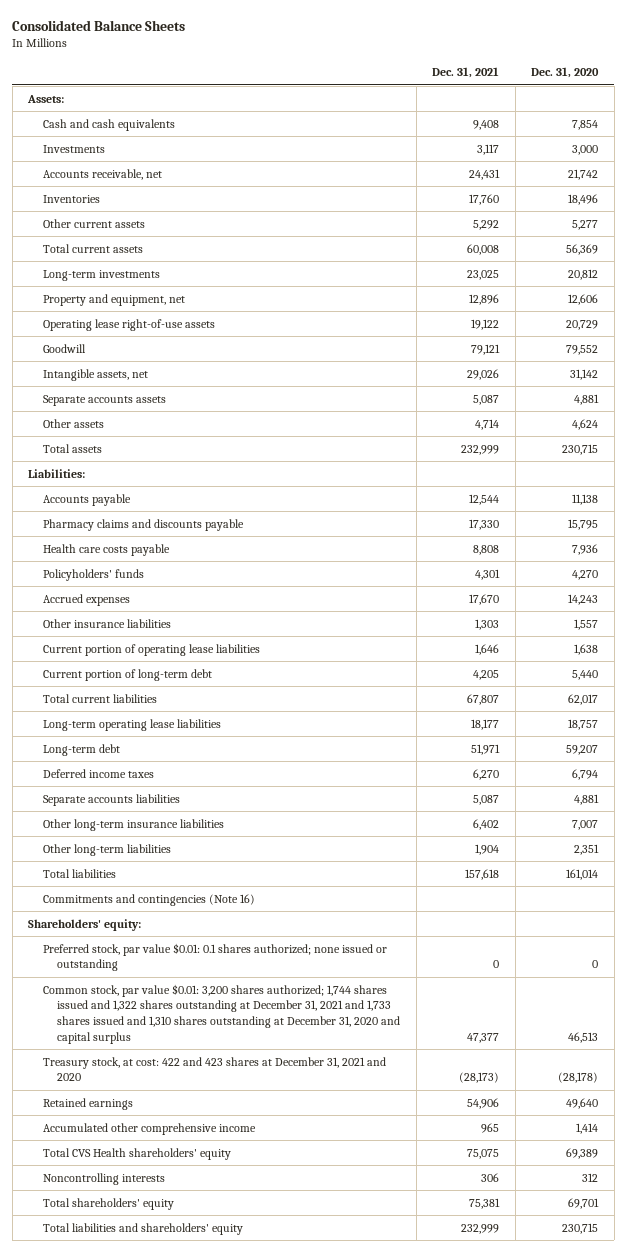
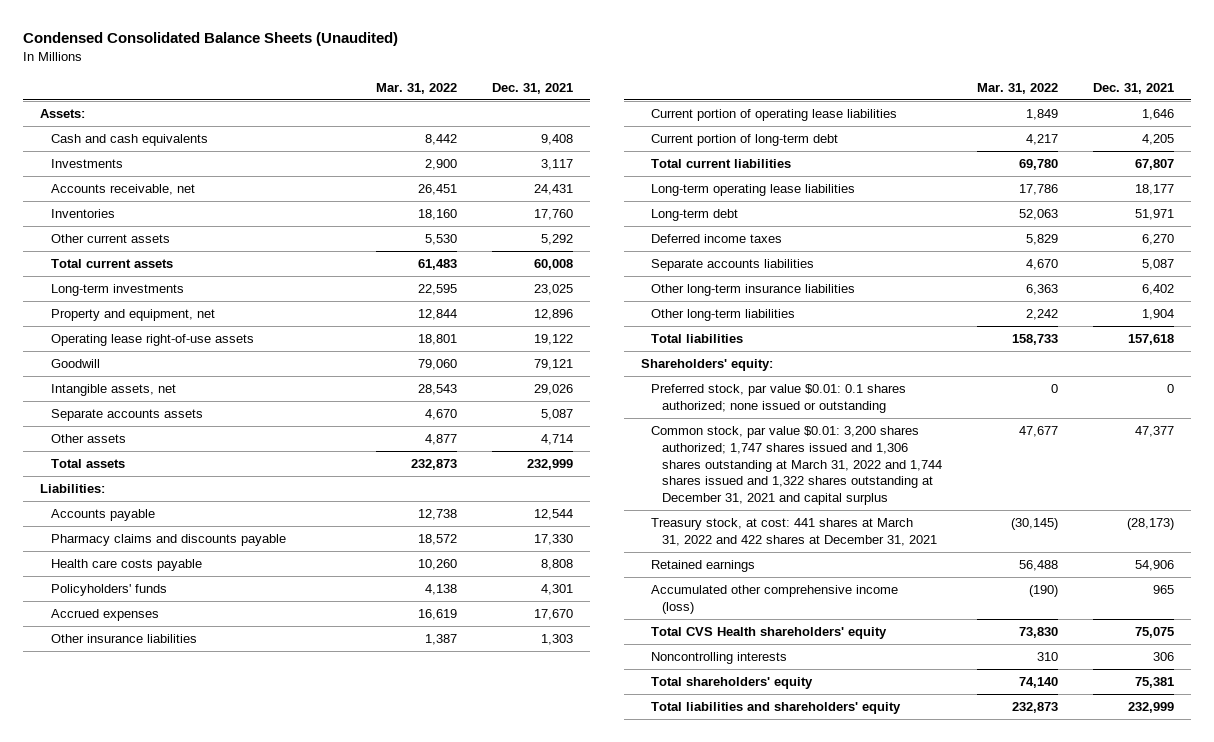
- Consolidated Balance Sheets
+ Condensed Consolidated Balance Sheets (Unaudited)
- | Dec. 31, 2021 | Dec. 31, 2020
+ | Mar. 31, 2022 | Dec. 31, 2021
- Commitments and contingencies (Note 16)
- Common stock, par value $0.01: 3,200 shares authorized; 1,744 shares issued and 1,322 shares outstanding at December 31, 2021 and 1,733 shares issued and 1,310 shares outstanding at December 31, 2020 and capital surplus | 47,377 | 46,513
- Treasury stock, at cost: 422 and 423 shares at December 31, 2021 and 2020 | (28,173) | (28,178)
+ Common stock, par value $0.01: 3,200 shares authorized; 1,747 shares issued and 1,306 shares outstanding at March 31, 2022 and 1,744 shares issued and 1,322 shares outstanding at December 31, 2021 and capital surplus | 47,677 | 47,377
+ Treasury stock, at cost: 441 shares at March 31, 2022 and 422 shares at December 31, 2021 | (30,145) | (28,173)
- Accumulated other comprehensive income | 965 | 1,414
+ Accumulated other comprehensive income (loss) | (190) | 965

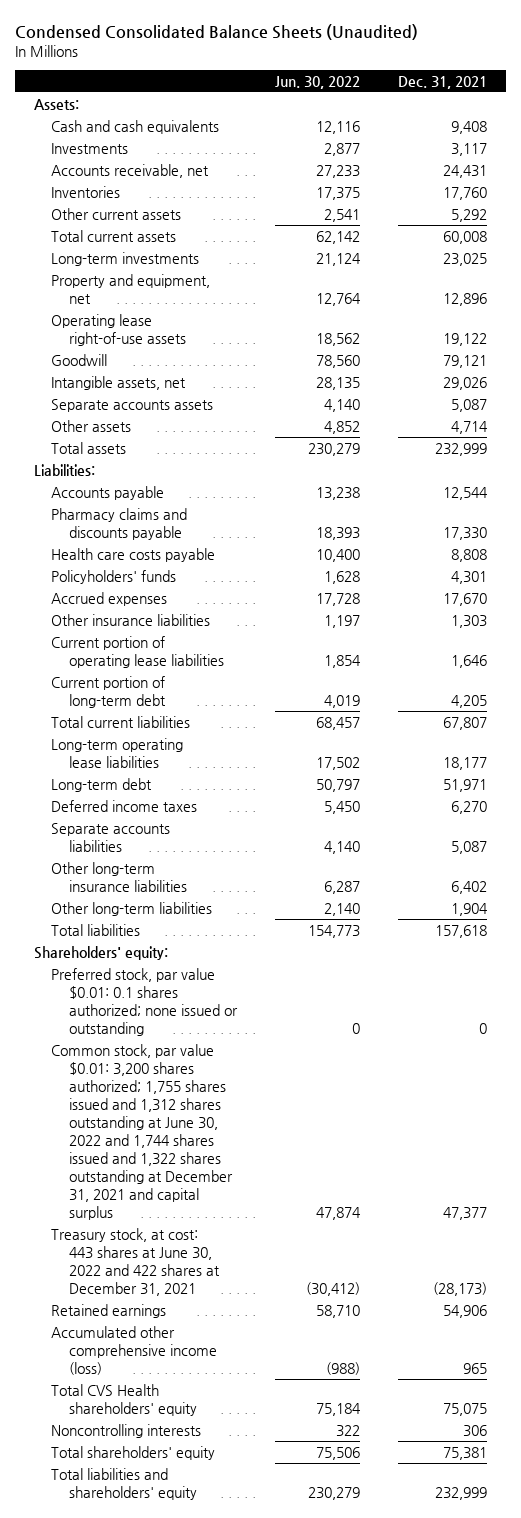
- | Mar. 31, 2022 | Dec. 31, 2021
+ | Jun. 30, 2022 | Dec. 31, 2021
- Common stock, par value $0.01: 3,200 shares authorized; 1,747 shares issued and 1,306 shares outstanding at March 31, 2022 and 1,744 shares issued and 1,322 shares outstanding at December 31, 2021 and capital surplus | 47,677 | 47,377
- Treasury stock, at cost: 441 shares at March 31, 2022 and 422 shares at December 31, 2021 | (30,145) | (28,173)
+ Common stock, par value $0.01: 3,200 shares authorized; 1,755 shares issued and 1,312 shares outstanding at June 30, 2022 and 1,744 shares issued and 1,322 shares outstanding at December 31, 2021 and capital surplus | 47,874 | 47,377
+ Treasury stock, at cost: 443 shares at June 30, 2022 and 422 shares at December 31, 2021 | (30,412) | (28,173)

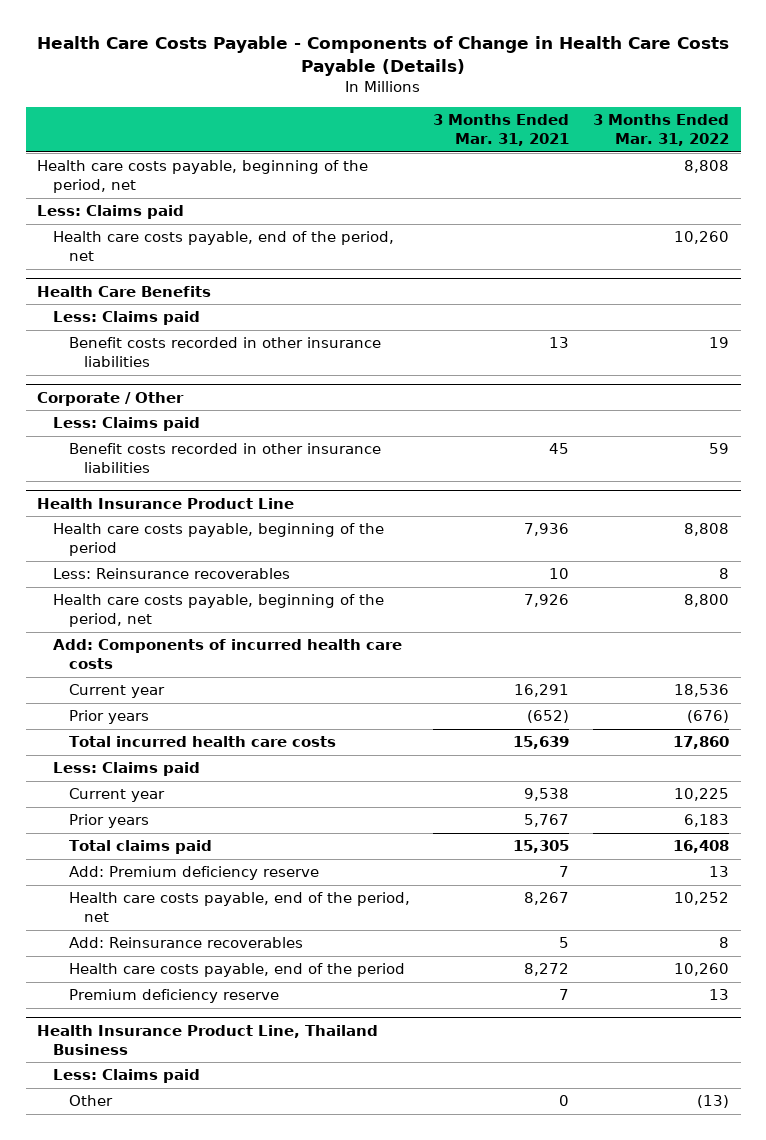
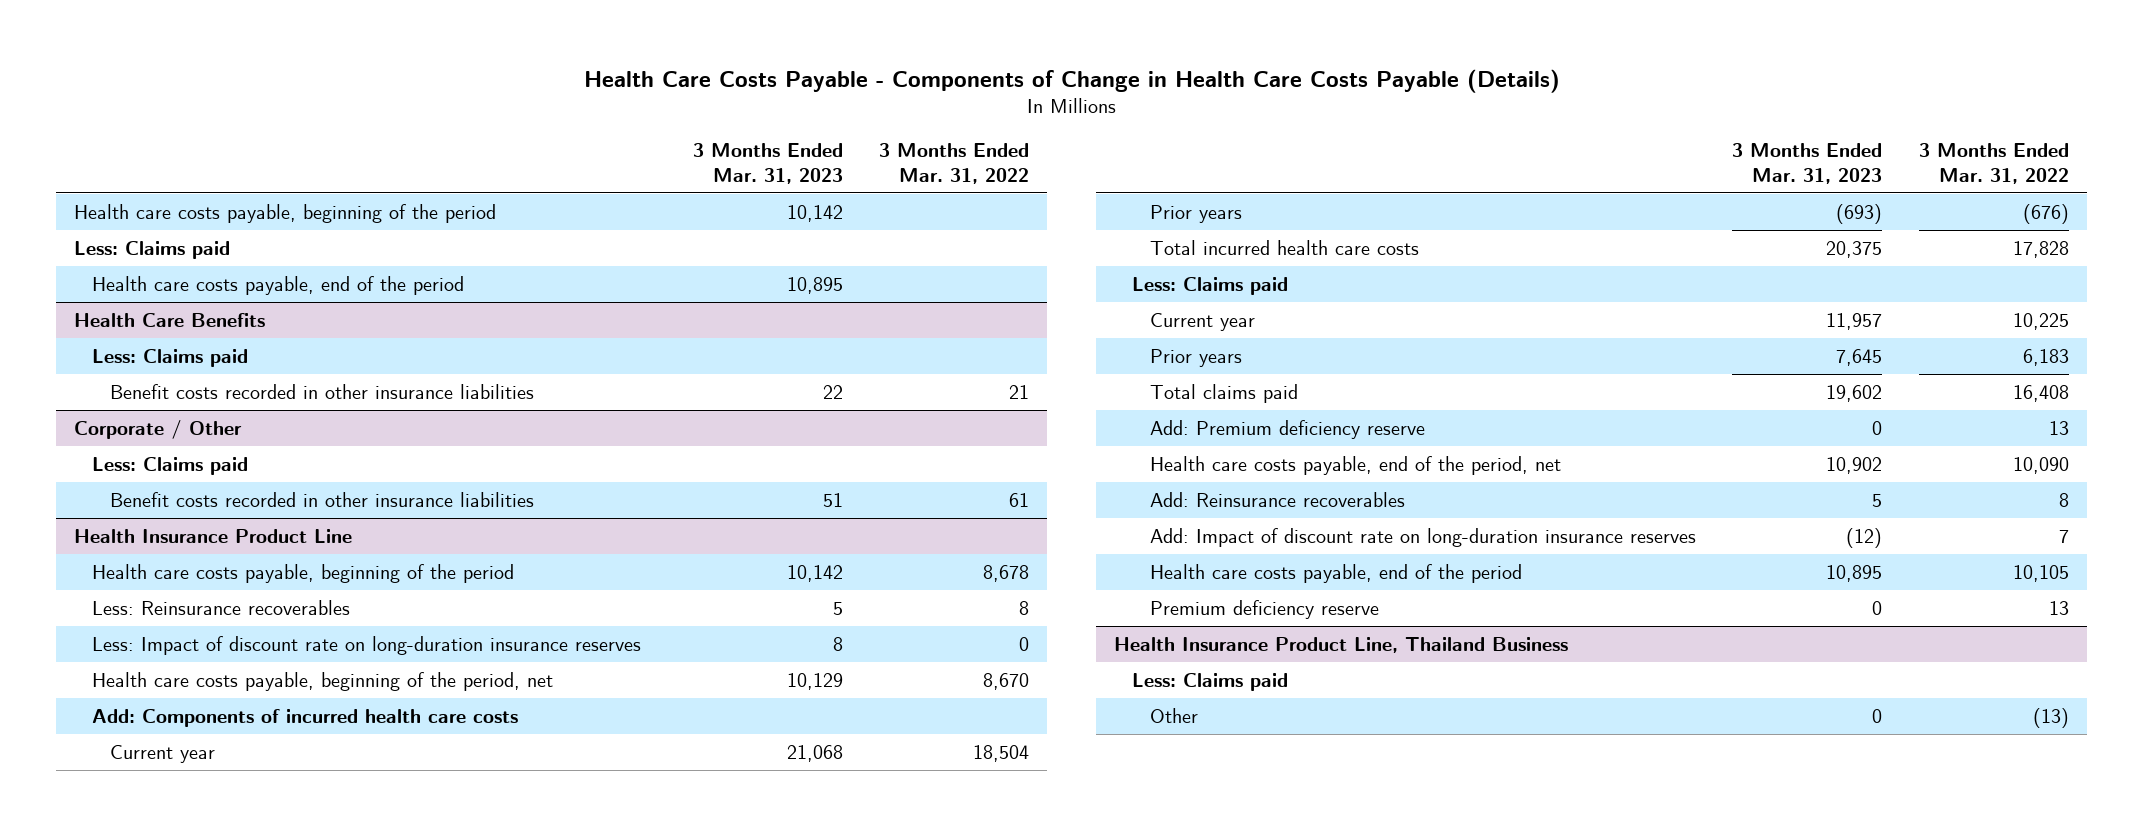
- | 3 Months Ended Mar. 31, 2021 | 3 Months Ended Mar. 31, 2022
+ | 3 Months Ended Mar. 31, 2023 | 3 Months Ended Mar. 31, 2022
- Health care costs payable, beginning of the period, net | | 8,808
+ Health care costs payable, beginning of the period | 10,142 |
- Health care costs payable, end of the period, net | | 10,260
+ Health care costs payable, end of the period | 10,895 |
@ Health Care Benefits
- Benefit costs recorded in other insurance liabilities | 13 | 19
+ Benefit costs recorded in other insurance liabilities | 22 | 21
@ Corporate / Other
- Benefit costs recorded in other insurance liabilities | 45 | 59
+ Benefit costs recorded in other insurance liabilities | 51 | 61
@ Health Insurance Product Line
- Health care costs payable, beginning of the period | 7,936 | 8,808
+ Health care costs payable, beginning of the period | 10,142 | 8,678
- Health care costs payable, beginning of the period, net | 7,926 | 8,800
+ Less: Impact of discount rate on long-duration insurance reserves | 8 | 0
+ Health care costs payable, beginning of the period, net | 10,129 | 8,670
- Current year | 16,291 | 18,536
+ Current year | 21,068 | 18,504
- Total incurred health care costs | 15,639 | 17,860
+ Total incurred health care costs | 20,375 | 17,828
- Health care costs payable, end of the period, net | 8,267 | 10,252
+ Health care costs payable, end of the period, net | 10,902 | 10,090
- Health care costs payable, end of the period | 8,272 | 10,260
+ Add: Impact of discount rate on long-duration insurance reserves | (12) | 7
+ Health care costs payable, end of the period | 10,895 | 10,105

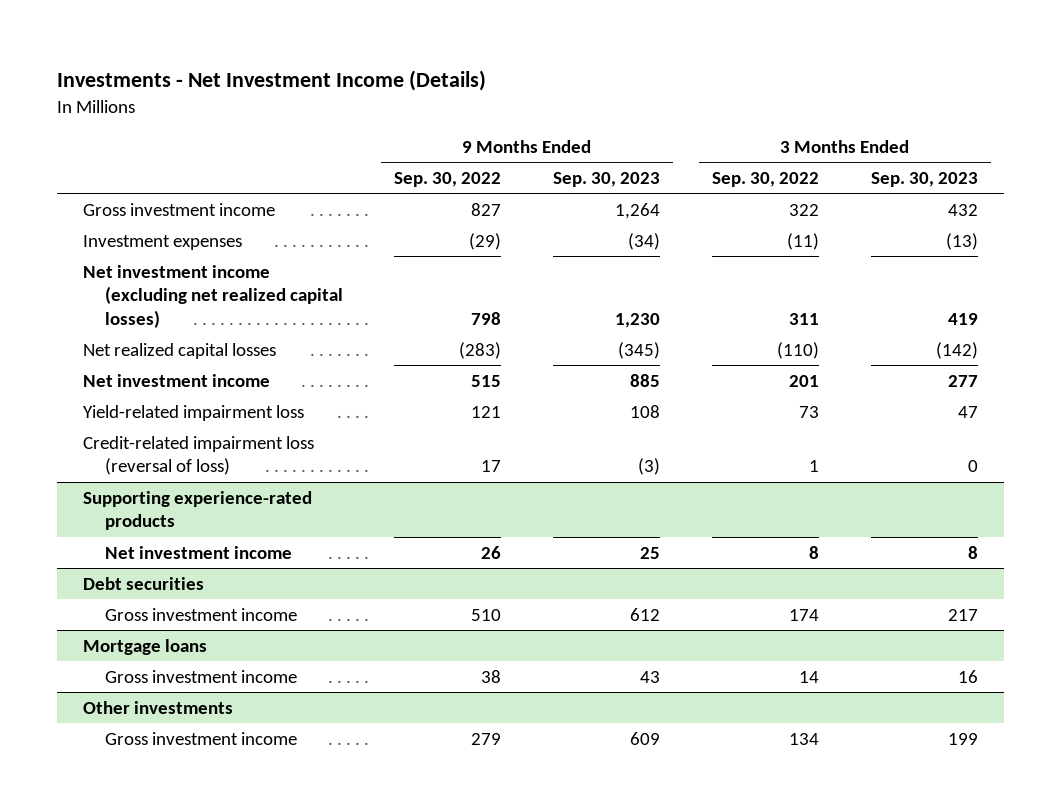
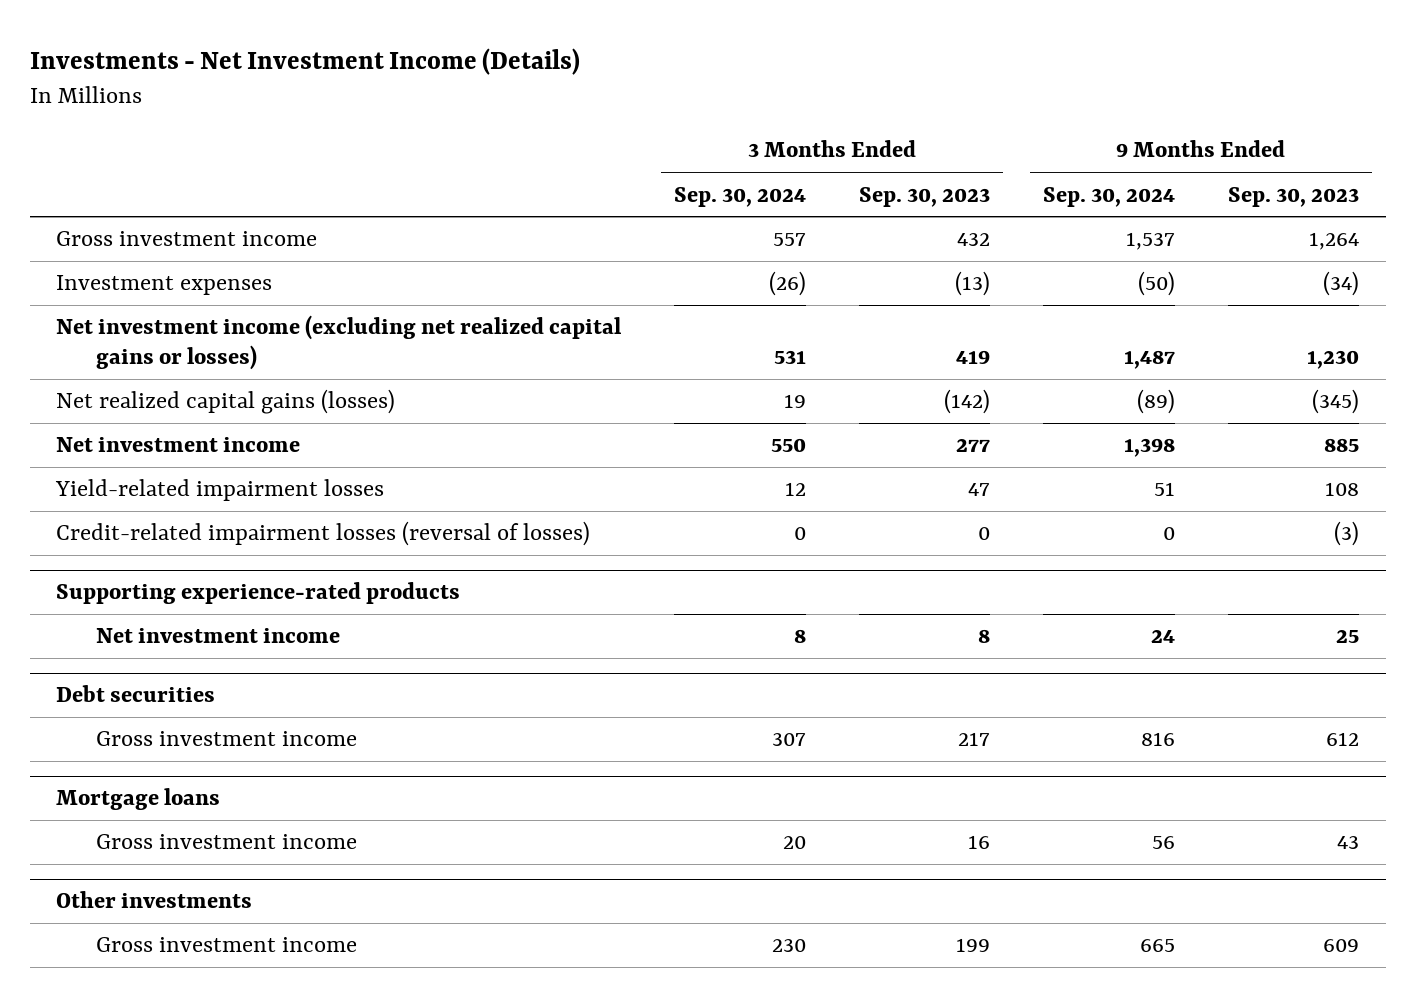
- | 9 Months Ended Sep. 30, 2022 | 9 Months Ended Sep. 30, 2023 | 3 Months Ended Sep. 30, 2022 | 3 Months Ended Sep. 30, 2023
+ | 3 Months Ended Sep. 30, 2024 | 3 Months Ended Sep. 30, 2023 | 9 Months Ended Sep. 30, 2024 | 9 Months Ended Sep. 30, 2023
- Net investment income (excluding net realized capital losses) | 798 | 1,230 | 311 | 419
- Net realized capital losses | (283) | (345) | (110) | (142)
+ Net investment income (excluding net realized capital gains or losses) | 531 | 419 | 1,487 | 1,230
+ Net realized capital gains (losses) | 19 | (142) | (89) | (345)
- Yield-related impairment loss | 121 | 108 | 73 | 47
- Credit-related impairment loss (reversal of loss) | 17 | (3) | 1 | 0
+ Yield-related impairment losses | 12 | 47 | 51 | 108
+ Credit-related impairment losses (reversal of losses) | 0 | 0 | 0 | (3)

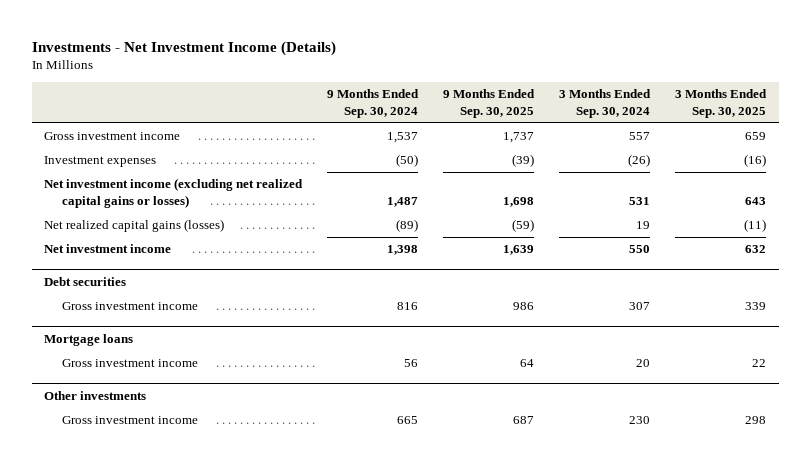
- | 3 Months Ended Sep. 30, 2024 | 3 Months Ended Sep. 30, 2023 | 9 Months Ended Sep. 30, 2024 | 9 Months Ended Sep. 30, 2023
+ | 9 Months Ended Sep. 30, 2024 | 9 Months Ended Sep. 30, 2025 | 3 Months Ended Sep. 30, 2024 | 3 Months Ended Sep. 30, 2025
- Yield-related impairment losses | 12 | 47 | 51 | 108
- Credit-related impairment losses (reversal of losses) | 0 | 0 | 0 | (3)
- Supporting experience-rated products
- Net investment income | 8 | 8 | 24 | 25

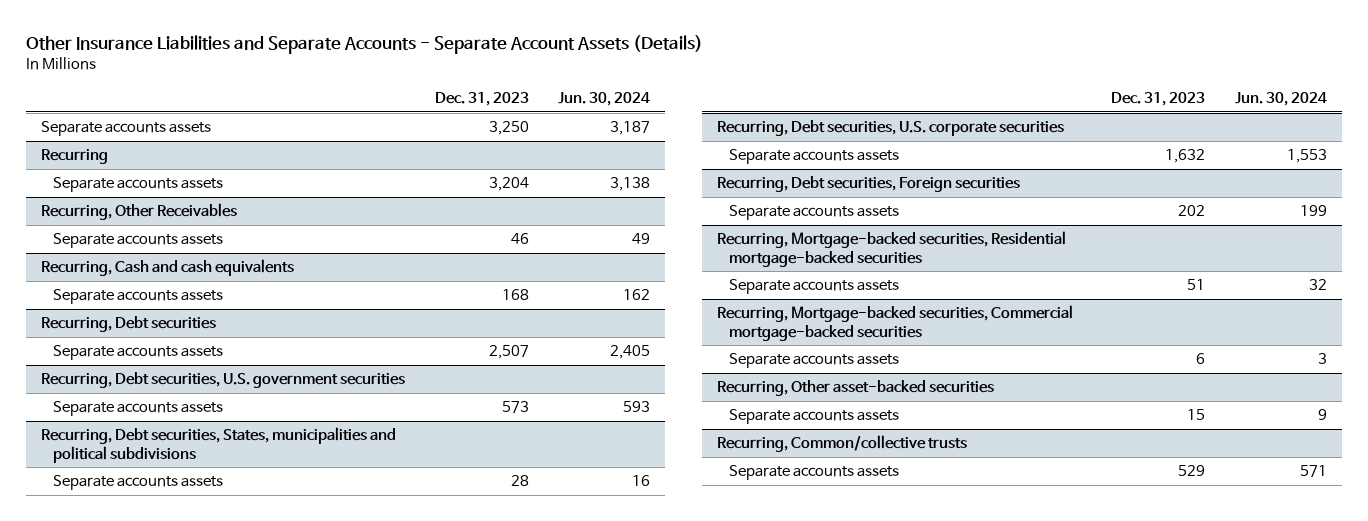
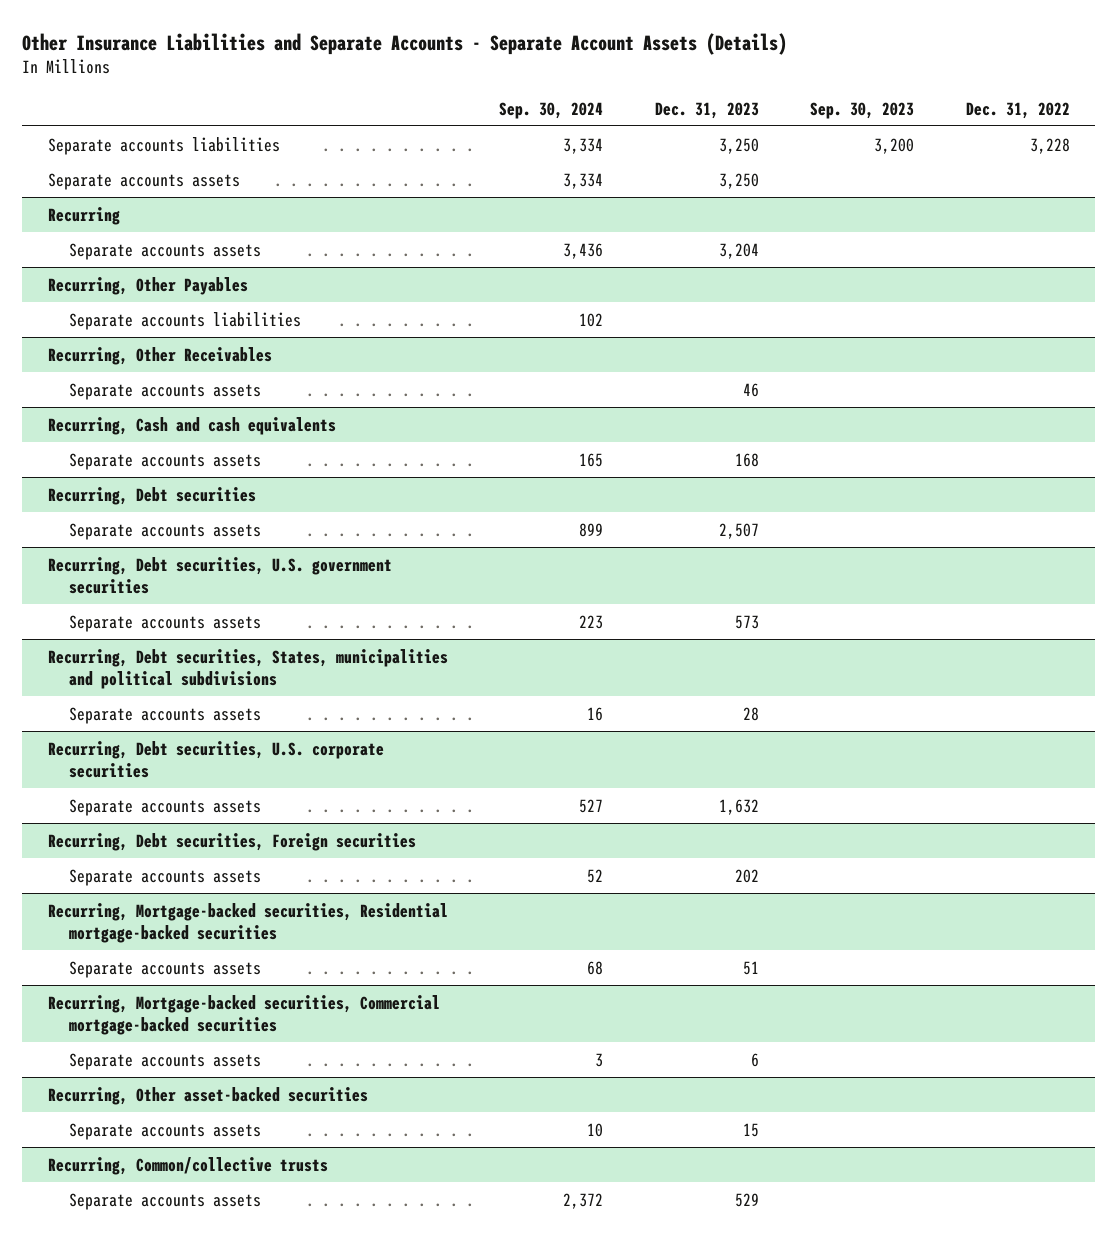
- | Dec. 31, 2023 | Jun. 30, 2024
+ | Sep. 30, 2024 | Dec. 31, 2023 | Sep. 30, 2023 | Dec. 31, 2022
+ Separate accounts liabilities | 3,334 | 3,250 | 3,200 | 3,228
+ Recurring, Other Payables
+ Separate accounts liabilities | 102 | | |

